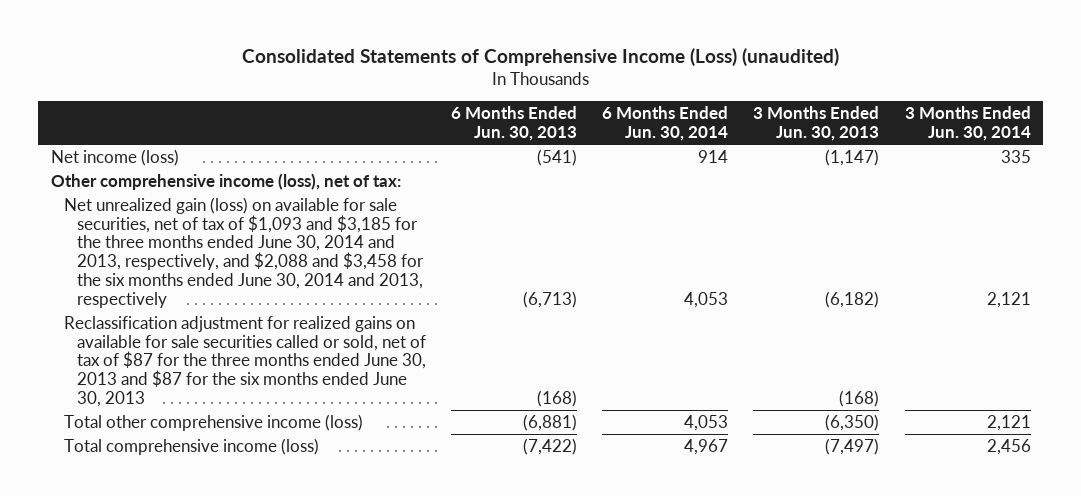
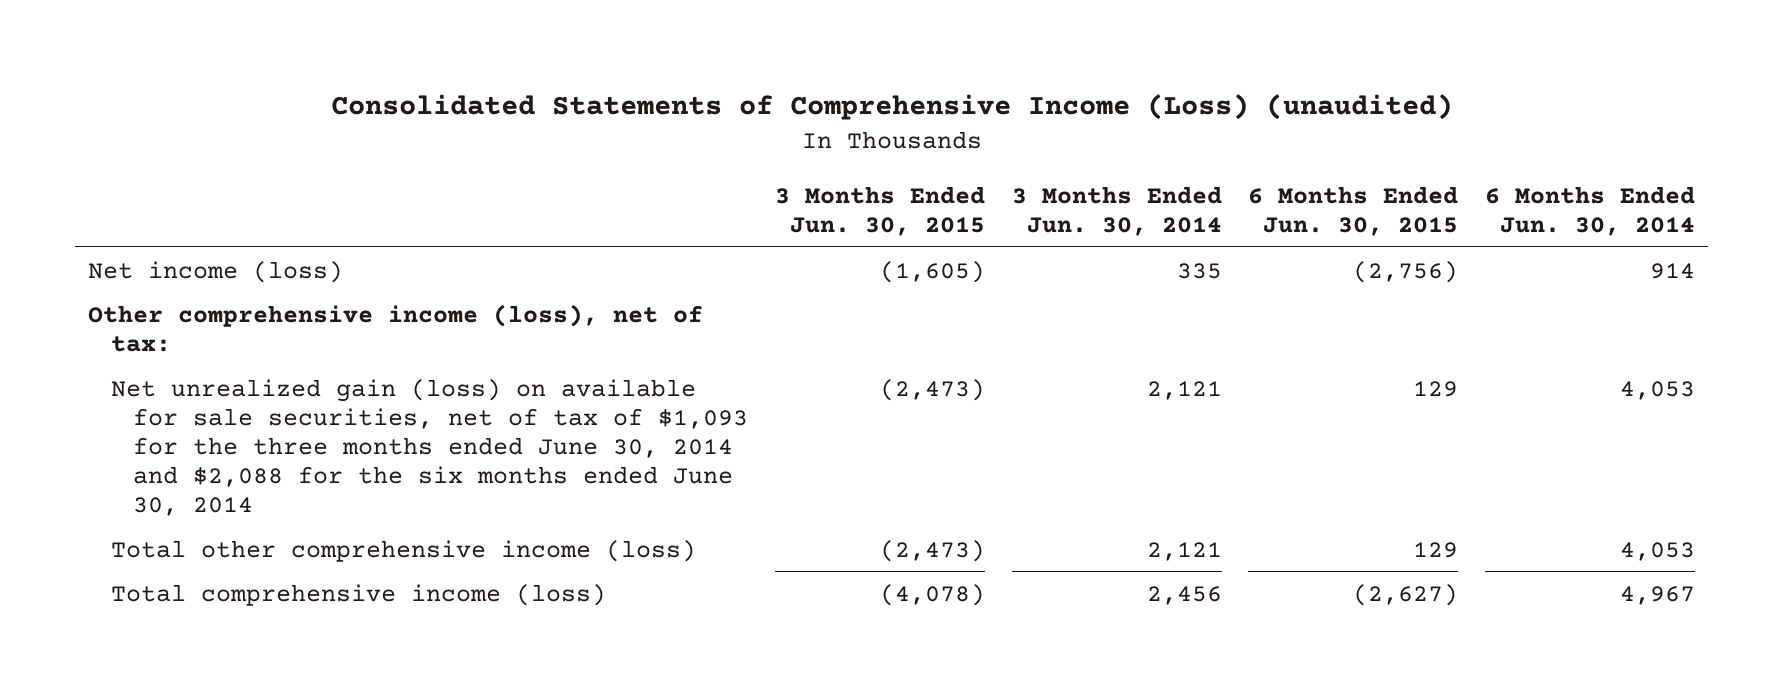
- | 6 Months Ended Jun. 30, 2013 | 6 Months Ended Jun. 30, 2014 | 3 Months Ended Jun. 30, 2013 | 3 Months Ended Jun. 30, 2014
+ | 3 Months Ended Jun. 30, 2015 | 3 Months Ended Jun. 30, 2014 | 6 Months Ended Jun. 30, 2015 | 6 Months Ended Jun. 30, 2014
- Net unrealized gain (loss) on available for sale securities, net of tax of $1,093 and $3,185 for the three months ended June 30, 2014 and 2013, respectively, and $2,088 and $3,458 for the six months ended June 30, 2014 and 2013, respectively | (6,713) | 4,053 | (6,182) | 2,121
- Reclassification adjustment for realized gains on available for sale securities called or sold, net of tax of $87 for the three months ended June 30, 2013 and $87 for the six months ended June 30, 2013 | (168) | | (168) |
+ Net unrealized gain (loss) on available for sale securities, net of tax of $1,093 for the three months ended June 30, 2014 and $2,088 for the six months ended June 30, 2014 | (2,473) | 2,121 | 129 | 4,053

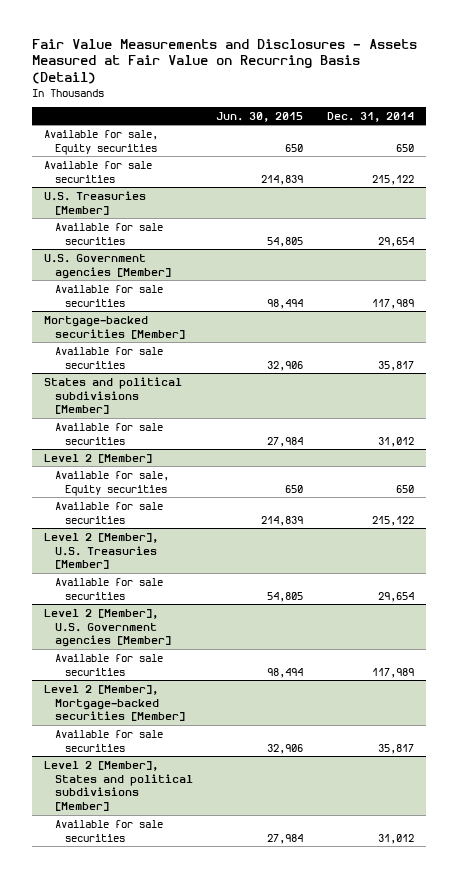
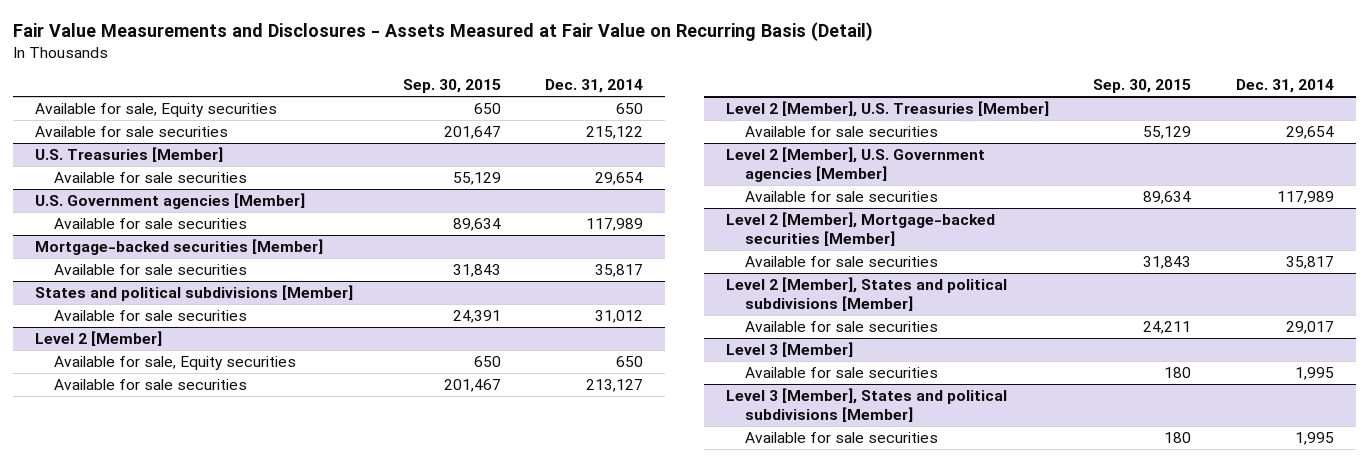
- | Jun. 30, 2015 | Dec. 31, 2014
+ | Sep. 30, 2015 | Dec. 31, 2014
@ Level 2 [Member]
- Available for sale securities | 214,839 | 215,122
+ Available for sale securities | 201,467 | 213,127
@ Level 2 [Member], States and political subdivisions [Member]
- Available for sale securities | 27,984 | 31,012
+ Available for sale securities | 24,211 | 29,017
+ Level 3 [Member]
+ Available for sale securities | 180 | 1,995
+ Level 3 [Member], States and political subdivisions [Member]
+ Available for sale securities | 180 | 1,995

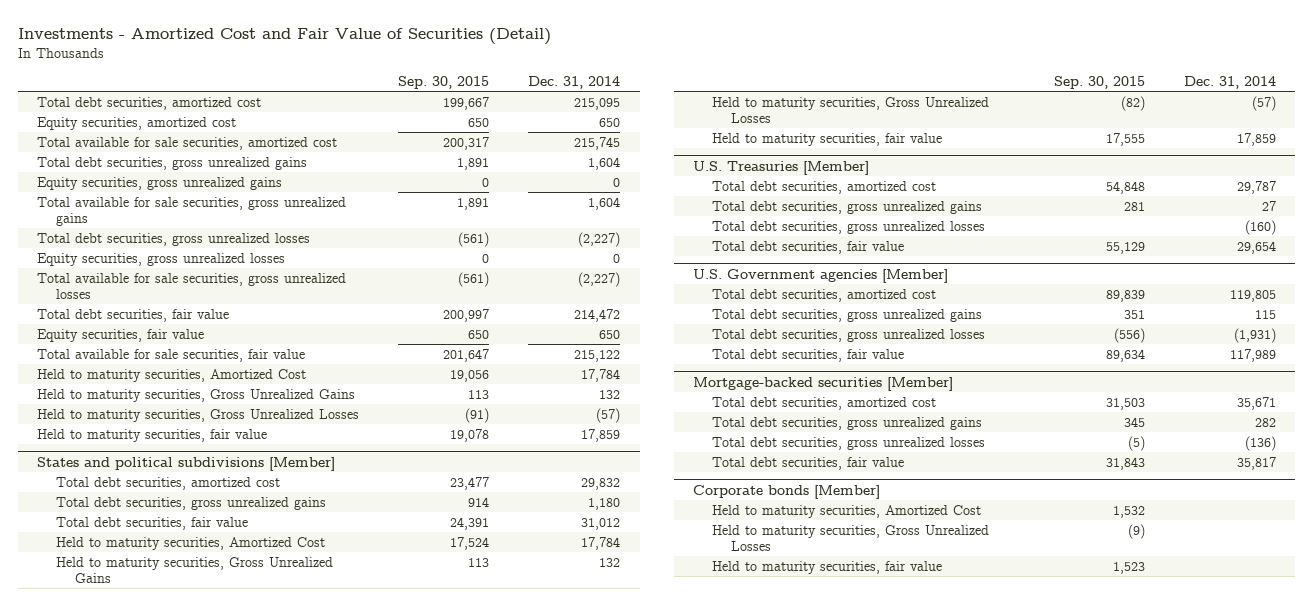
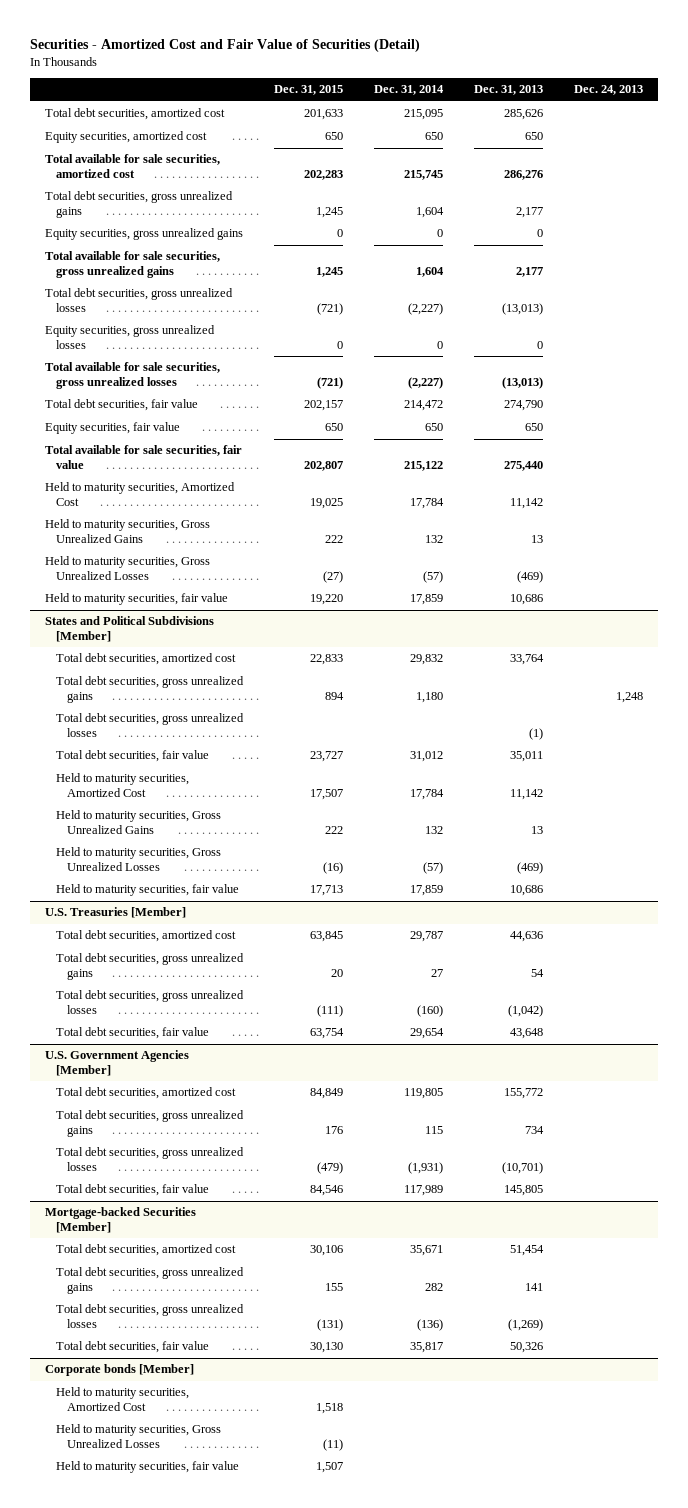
- Investments - Amortized Cost and Fair Value of Securities (Detail)
+ Securities - Amortized Cost and Fair Value of Securities (Detail)
- | Sep. 30, 2015 | Dec. 31, 2014
+ | Dec. 31, 2015 | Dec. 31, 2014 | Dec. 31, 2013 | Dec. 24, 2013
- States and political subdivisions [Member]
+ States and Political Subdivisions [Member]
+ Total debt securities, gross unrealized losses | | | (1) |
- U.S. Government agencies [Member]
+ U.S. Government Agencies [Member]
- Mortgage-backed securities [Member]
+ Mortgage-backed Securities [Member]

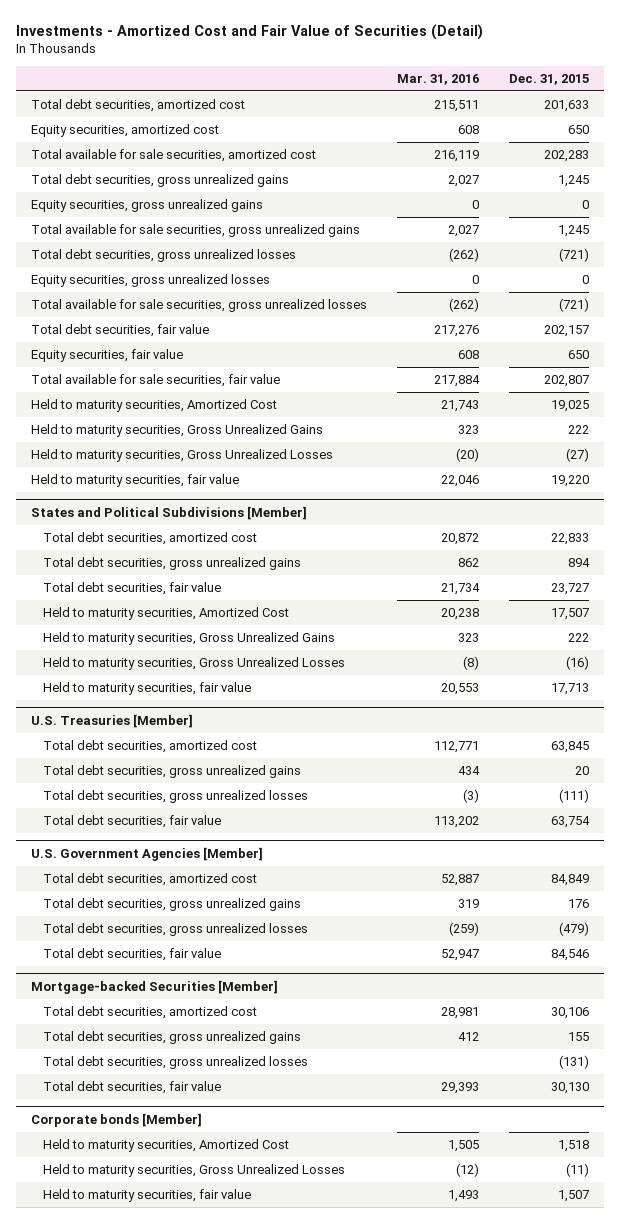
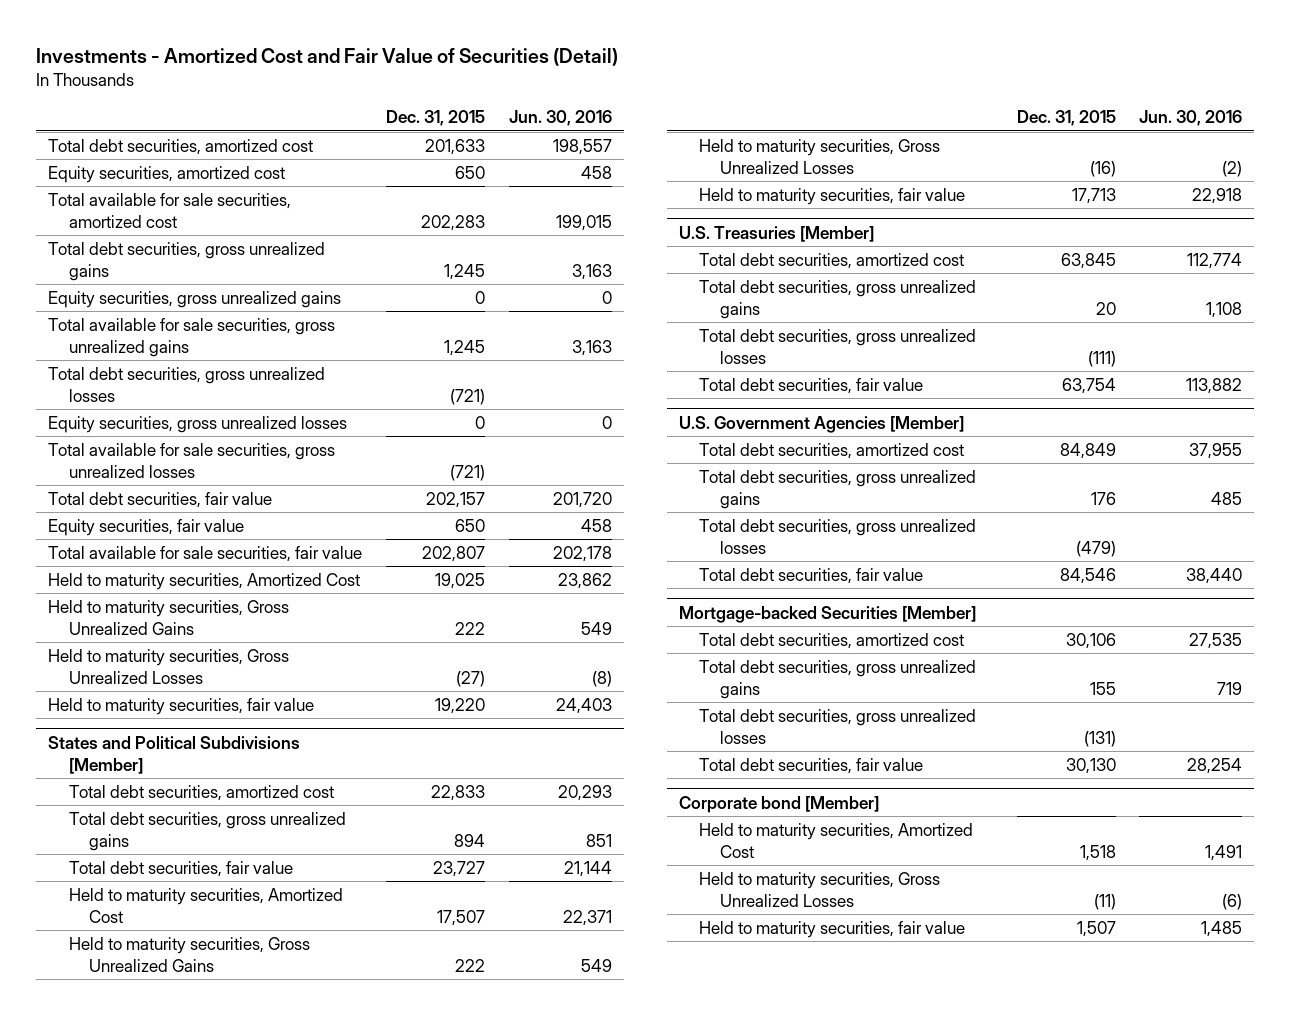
- | Mar. 31, 2016 | Dec. 31, 2015
+ | Dec. 31, 2015 | Jun. 30, 2016
- Corporate bonds [Member]
+ Corporate bond [Member]

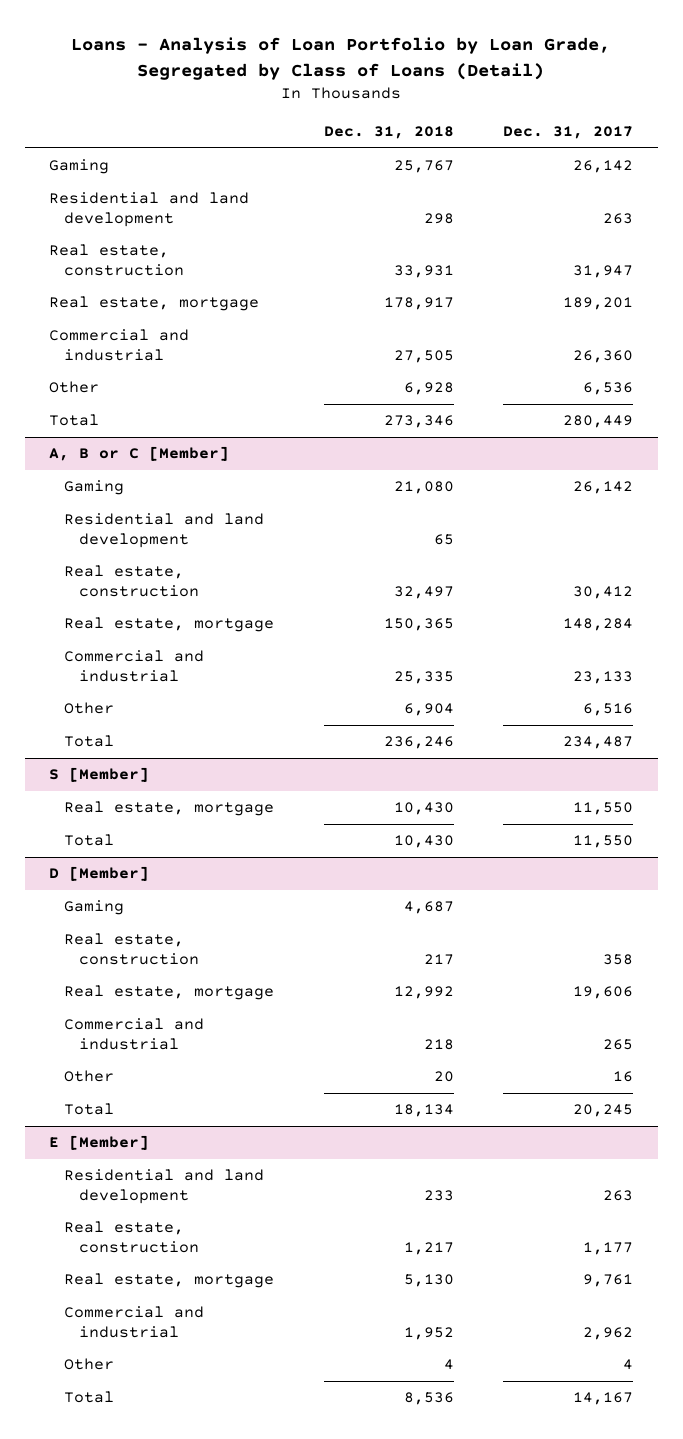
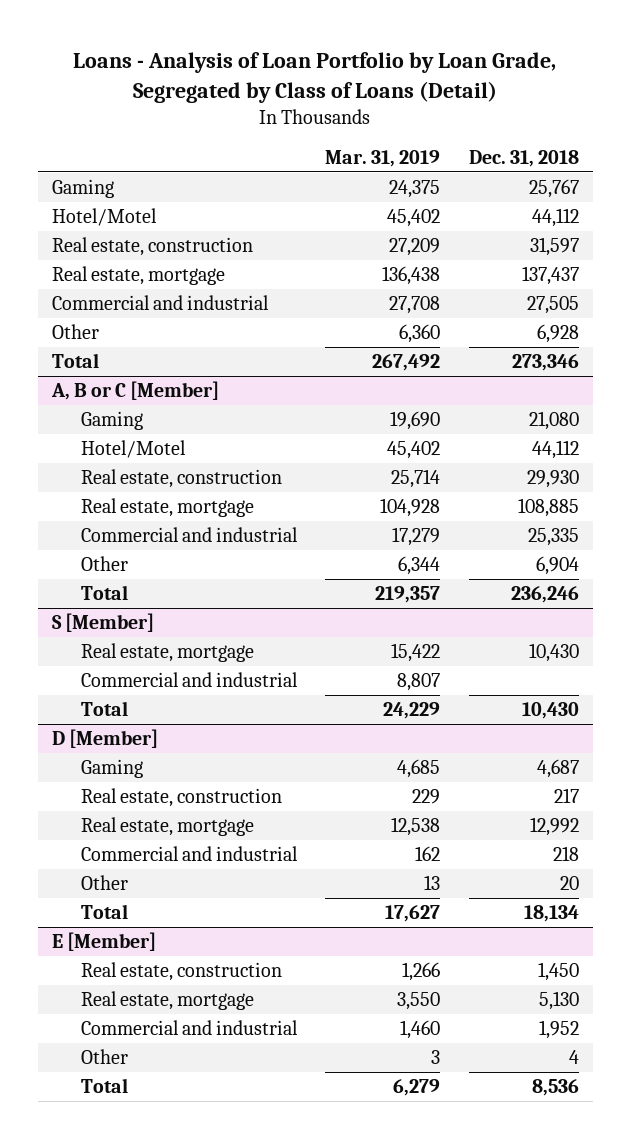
- | Dec. 31, 2018 | Dec. 31, 2017
+ | Mar. 31, 2019 | Dec. 31, 2018
- Residential and land development | 298 | 263
- Real estate, construction | 33,931 | 31,947
- Real estate, mortgage | 178,917 | 189,201
+ Hotel/Motel | 45,402 | 44,112
+ Real estate, construction | 27,209 | 31,597
+ Real estate, mortgage | 136,438 | 137,437
@ A, B or C [Member]
- Residential and land development | 65 |
- Real estate, construction | 32,497 | 30,412
- Real estate, mortgage | 150,365 | 148,284
+ Hotel/Motel | 45,402 | 44,112
+ Real estate, construction | 25,714 | 29,930
+ Real estate, mortgage | 104,928 | 108,885
@ S [Member]
+ Commercial and industrial | 8,807 |
@ E [Member]
- Residential and land development | 233 | 263
- Real estate, construction | 1,217 | 1,177
+ Real estate, construction | 1,266 | 1,450

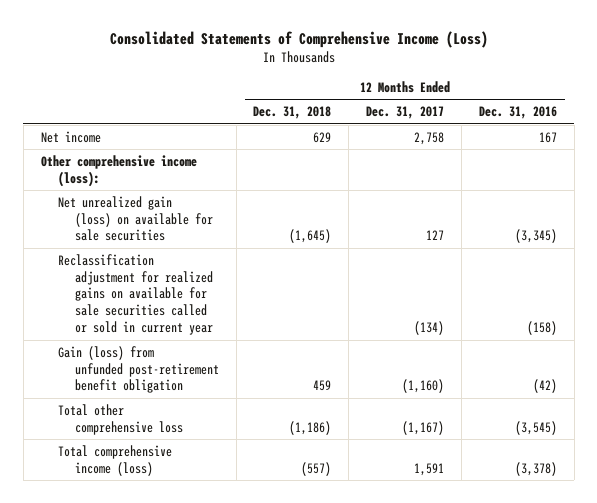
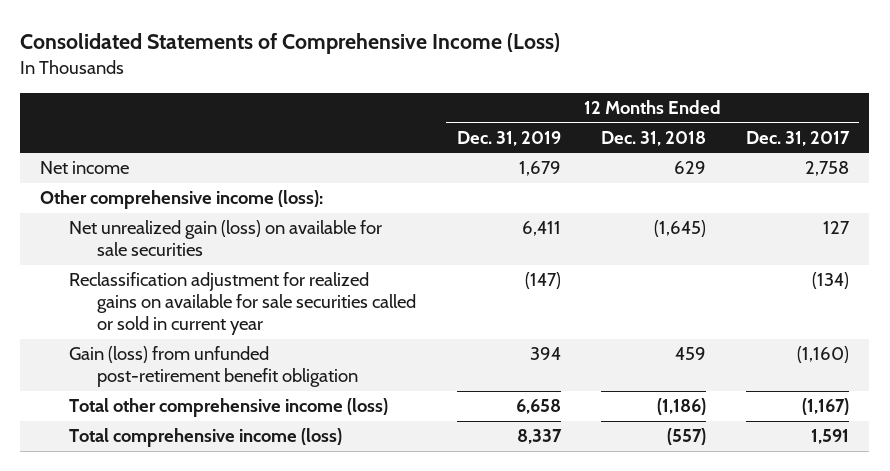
- | 12 Months Ended Dec. 31, 2018 | 12 Months Ended Dec. 31, 2017 | 12 Months Ended Dec. 31, 2016
+ | 12 Months Ended Dec. 31, 2019 | 12 Months Ended Dec. 31, 2018 | 12 Months Ended Dec. 31, 2017
- Total other comprehensive loss | (1,186) | (1,167) | (3,545)
+ Total other comprehensive income (loss) | 6,658 | (1,186) | (1,167)

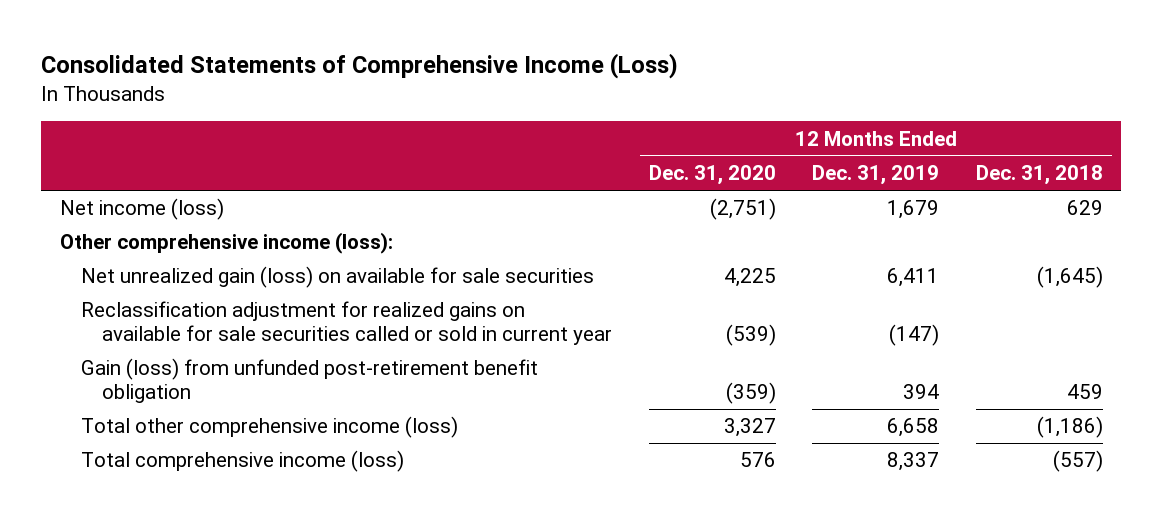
- | 12 Months Ended Dec. 31, 2019 | 12 Months Ended Dec. 31, 2018 | 12 Months Ended Dec. 31, 2017
+ | 12 Months Ended Dec. 31, 2020 | 12 Months Ended Dec. 31, 2019 | 12 Months Ended Dec. 31, 2018
- Net income | 1,679 | 629 | 2,758
+ Net income (loss) | (2,751) | 1,679 | 629

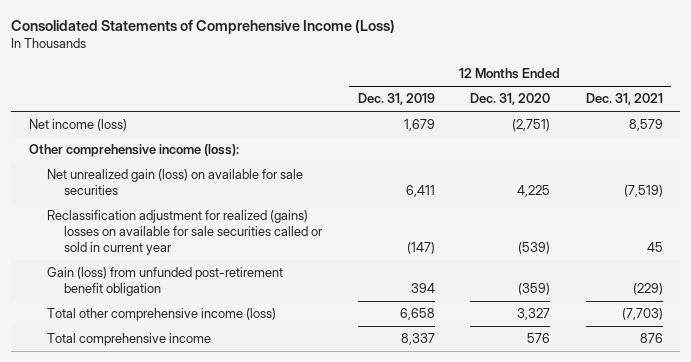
- | 12 Months Ended Dec. 31, 2020 | 12 Months Ended Dec. 31, 2019 | 12 Months Ended Dec. 31, 2018
+ | 12 Months Ended Dec. 31, 2019 | 12 Months Ended Dec. 31, 2020 | 12 Months Ended Dec. 31, 2021
- Reclassification adjustment for realized gains on available for sale securities called or sold in current year | (539) | (147) |
+ Reclassification adjustment for realized (gains) losses on available for sale securities called or sold in current year | (147) | (539) | 45
- Total comprehensive income (loss) | 576 | 8,337 | (557)
+ Total comprehensive income | 8,337 | 576 | 876

